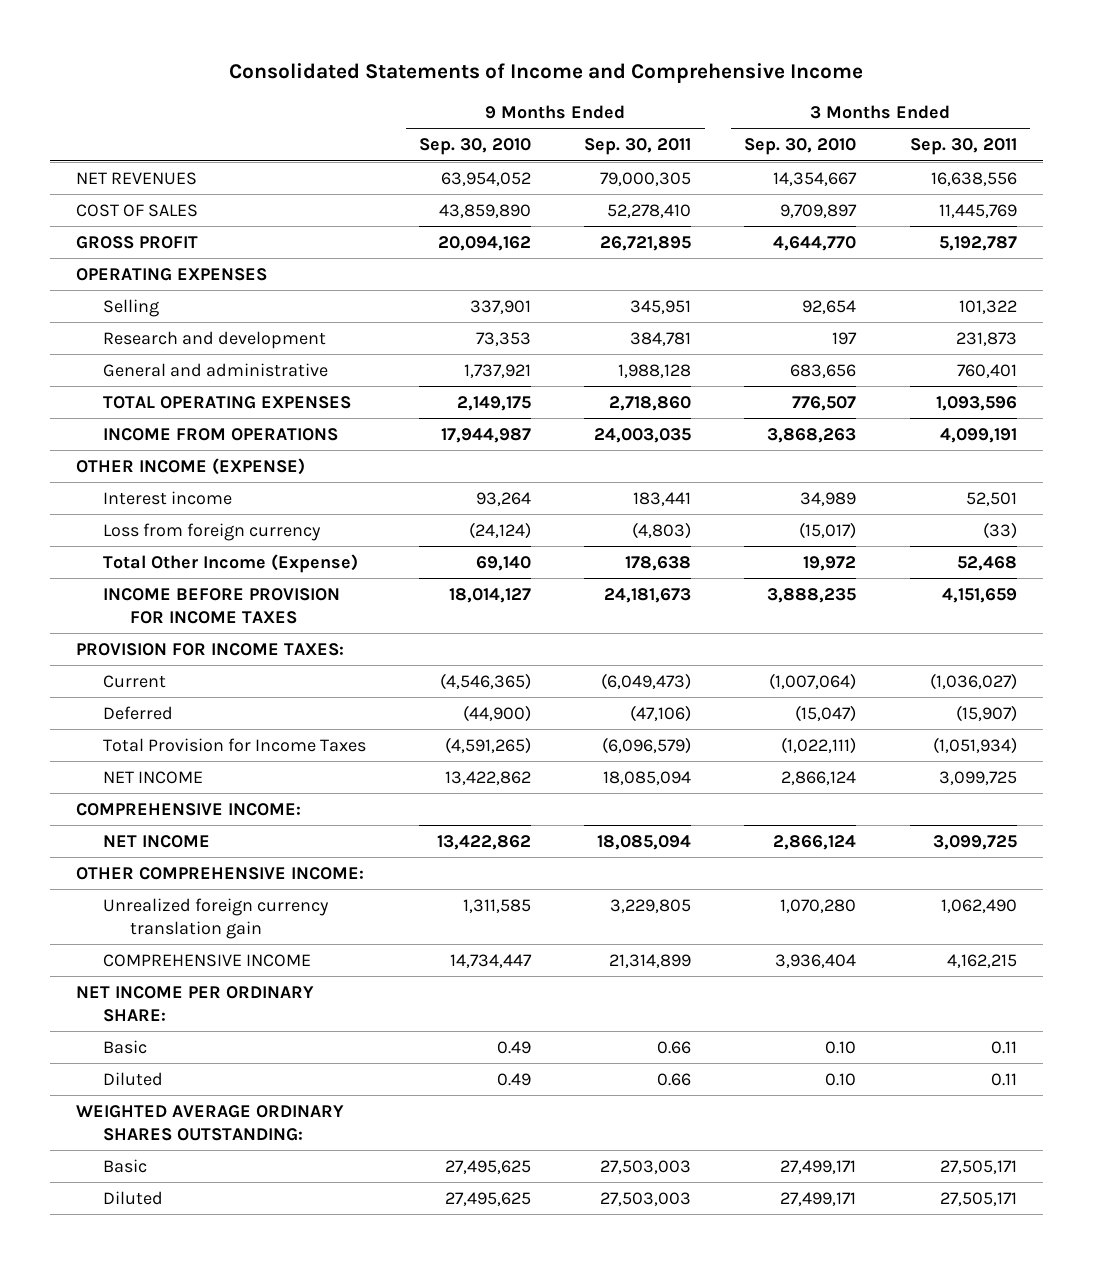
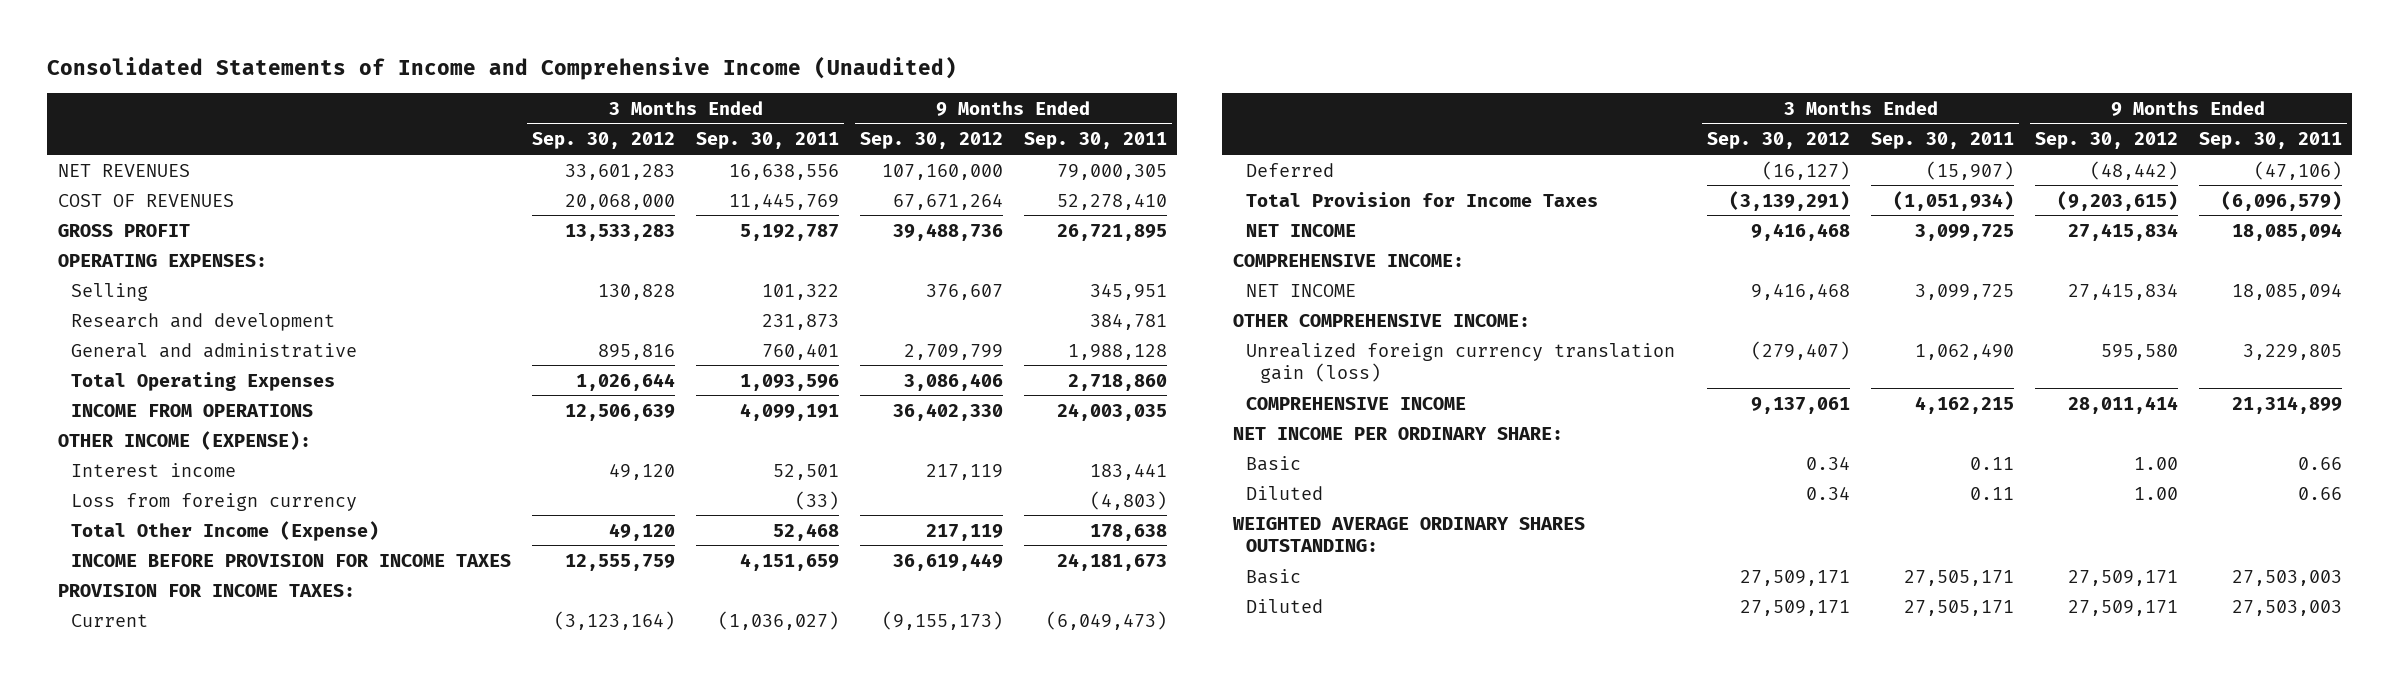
- Consolidated Statements of Income and Comprehensive Income
+ Consolidated Statements of Income and Comprehensive Income (Unaudited)
- | 9 Months Ended Sep. 30, 2010 | 9 Months Ended Sep. 30, 2011 | 3 Months Ended Sep. 30, 2010 | 3 Months Ended Sep. 30, 2011
+ | 3 Months Ended Sep. 30, 2012 | 3 Months Ended Sep. 30, 2011 | 9 Months Ended Sep. 30, 2012 | 9 Months Ended Sep. 30, 2011
- COST OF SALES | 43,859,890 | 52,278,410 | 9,709,897 | 11,445,769
+ COST OF REVENUES | 20,068,000 | 11,445,769 | 67,671,264 | 52,278,410
- OPERATING EXPENSES
+ OPERATING EXPENSES:
- TOTAL OPERATING EXPENSES | 2,149,175 | 2,718,860 | 776,507 | 1,093,596
+ Total Operating Expenses | 1,026,644 | 1,093,596 | 3,086,406 | 2,718,860
- OTHER INCOME (EXPENSE)
+ OTHER INCOME (EXPENSE):
- Unrealized foreign currency translation gain | 1,311,585 | 3,229,805 | 1,070,280 | 1,062,490
+ Unrealized foreign currency translation gain (loss) | (279,407) | 1,062,490 | 595,580 | 3,229,805

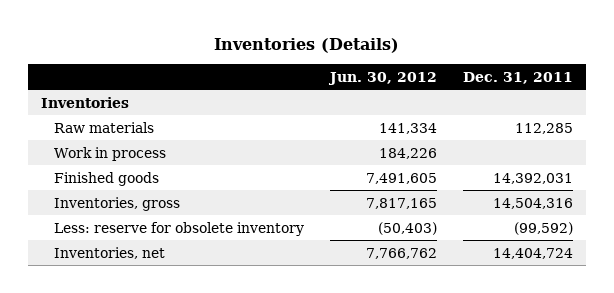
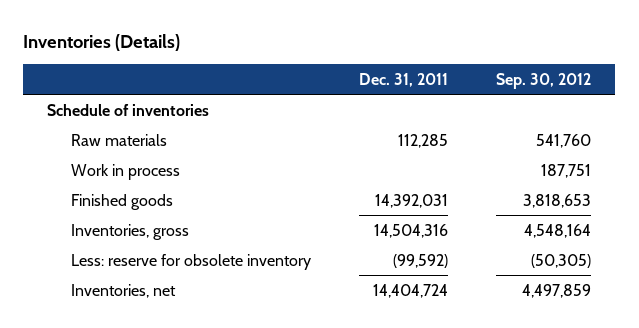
- | Jun. 30, 2012 | Dec. 31, 2011
+ | Dec. 31, 2011 | Sep. 30, 2012
- Inventories
+ Schedule of inventories

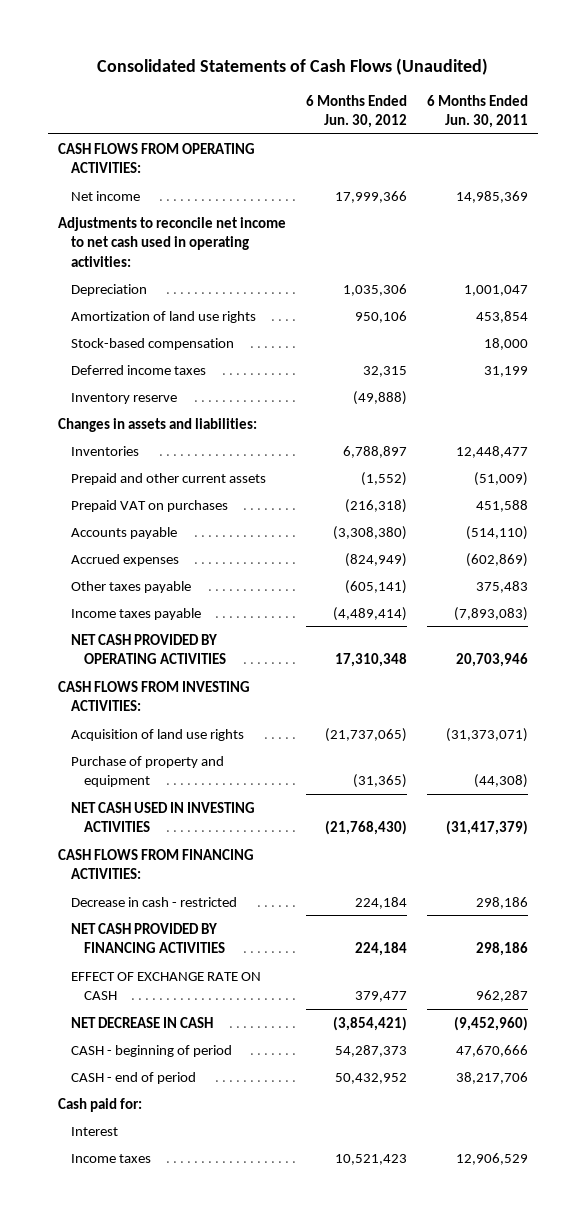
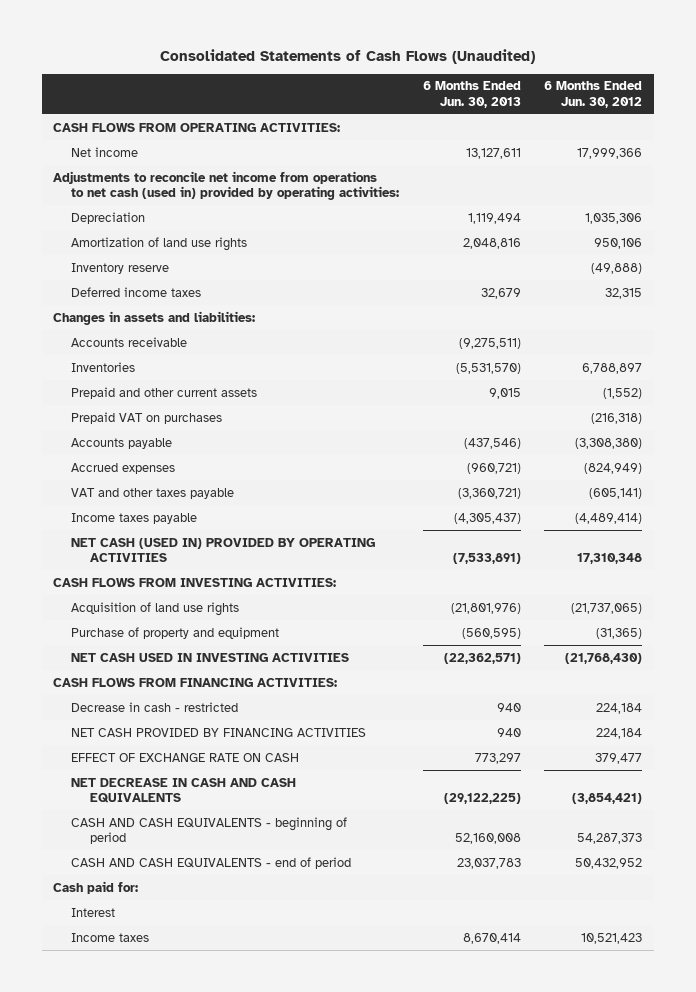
- | 6 Months Ended Jun. 30, 2012 | 6 Months Ended Jun. 30, 2011
+ | 6 Months Ended Jun. 30, 2013 | 6 Months Ended Jun. 30, 2012
- Adjustments to reconcile net income to net cash used in operating activities:
+ Adjustments to reconcile net income from operations to net cash (used in) provided by operating activities:
- Stock-based compensation | | 18,000
moved down: Deferred income taxes | 32,679 | 32,315
+ Accounts receivable | (9,275,511) |
- Other taxes payable | (605,141) | 375,483
+ VAT and other taxes payable | (3,360,721) | (605,141)
- NET CASH PROVIDED BY OPERATING ACTIVITIES | 17,310,348 | 20,703,946
+ NET CASH (USED IN) PROVIDED BY OPERATING ACTIVITIES | (7,533,891) | 17,310,348
- NET DECREASE IN CASH | (3,854,421) | (9,452,960)
- CASH - beginning of period | 54,287,373 | 47,670,666
- CASH - end of period | 50,432,952 | 38,217,706
+ NET DECREASE IN CASH AND CASH EQUIVALENTS | (29,122,225) | (3,854,421)
+ CASH AND CASH EQUIVALENTS - beginning of period | 52,160,008 | 54,287,373
+ CASH AND CASH EQUIVALENTS - end of period | 23,037,783 | 50,432,952

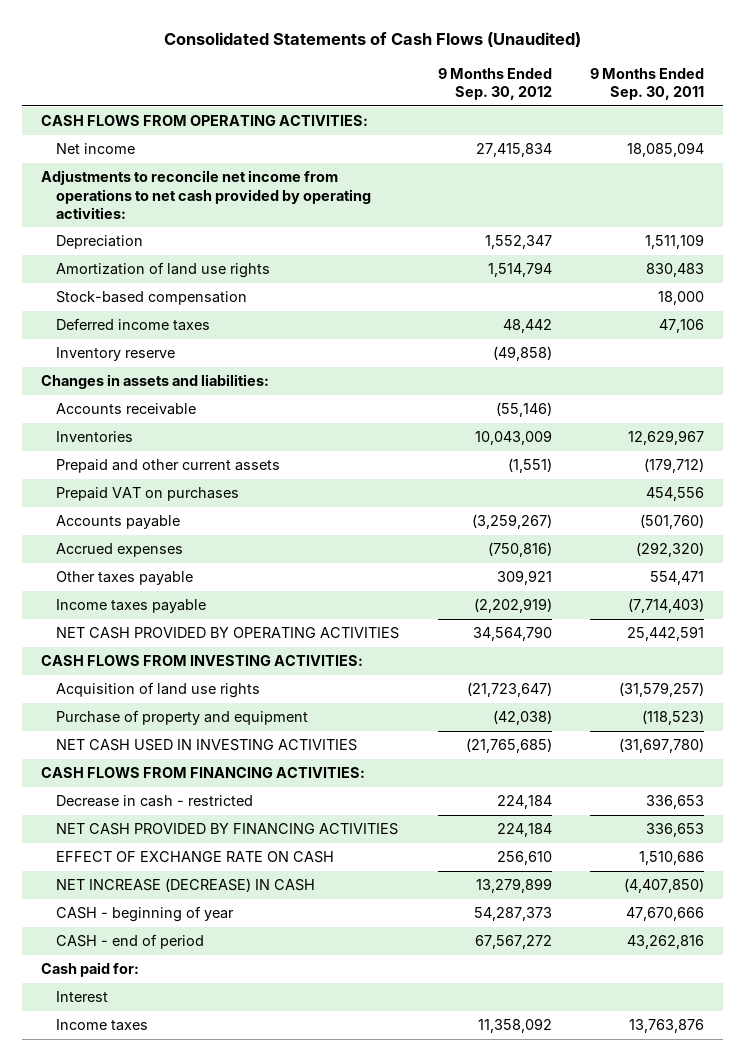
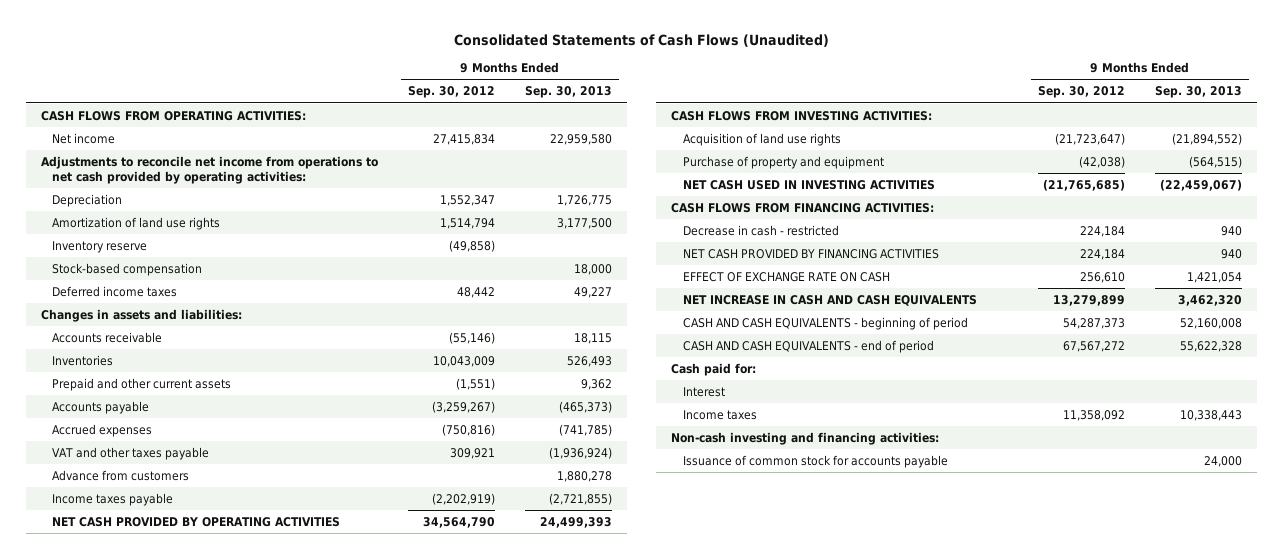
- | 9 Months Ended Sep. 30, 2012 | 9 Months Ended Sep. 30, 2011
+ | 9 Months Ended Sep. 30, 2012 | 9 Months Ended Sep. 30, 2013
moved up: Inventory reserve | (49,858) |
- Prepaid VAT on purchases | | 454,556
- Other taxes payable | 309,921 | 554,471
+ VAT and other taxes payable | 309,921 | (1,936,924)
+ Advance from customers | | 1,880,278
- NET INCREASE (DECREASE) IN CASH | 13,279,899 | (4,407,850)
- CASH - beginning of year | 54,287,373 | 47,670,666
- CASH - end of period | 67,567,272 | 43,262,816
+ NET INCREASE IN CASH AND CASH EQUIVALENTS | 13,279,899 | 3,462,320
+ CASH AND CASH EQUIVALENTS - beginning of period | 54,287,373 | 52,160,008
+ CASH AND CASH EQUIVALENTS - end of period | 67,567,272 | 55,622,328
+ Non-cash investing and financing activities:
+ Issuance of common stock for accounts payable | | 24,000

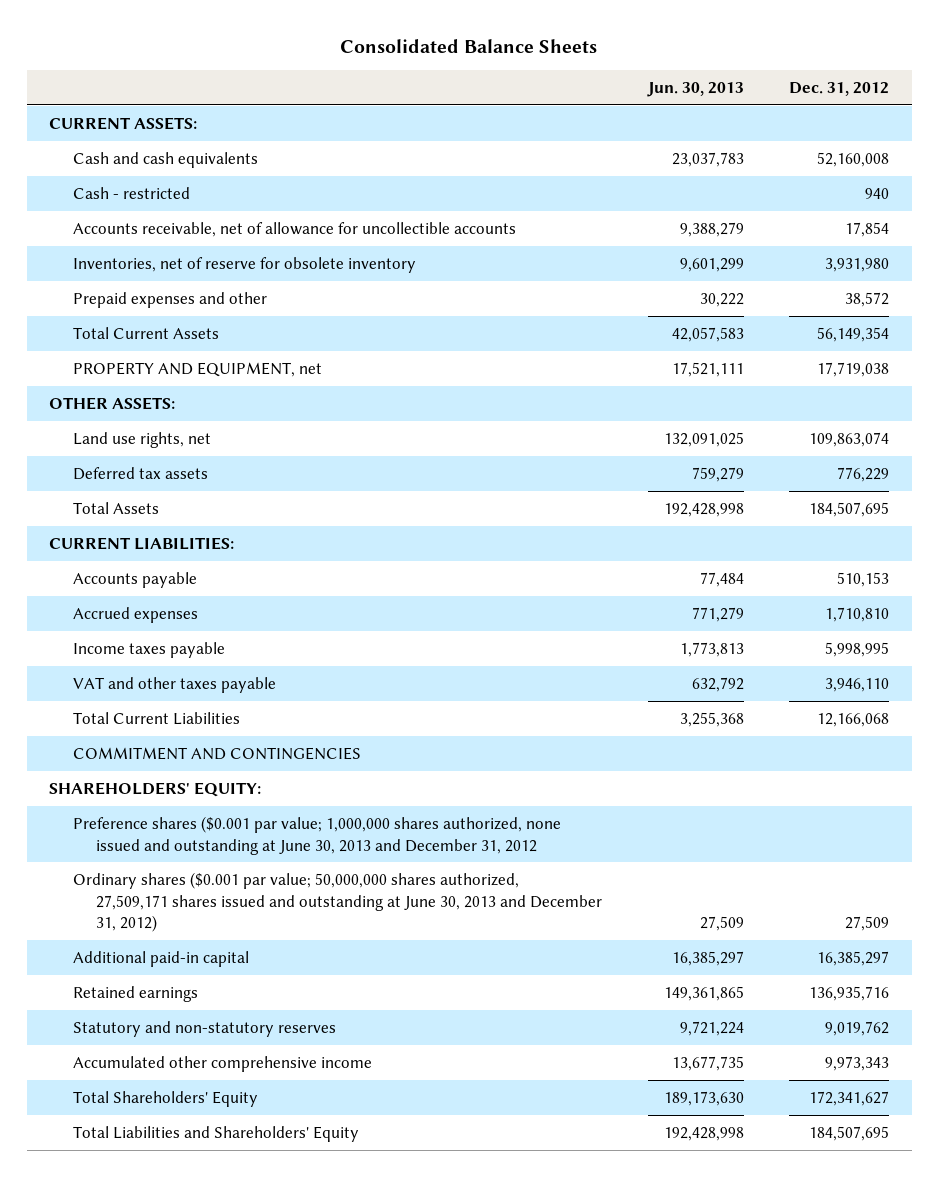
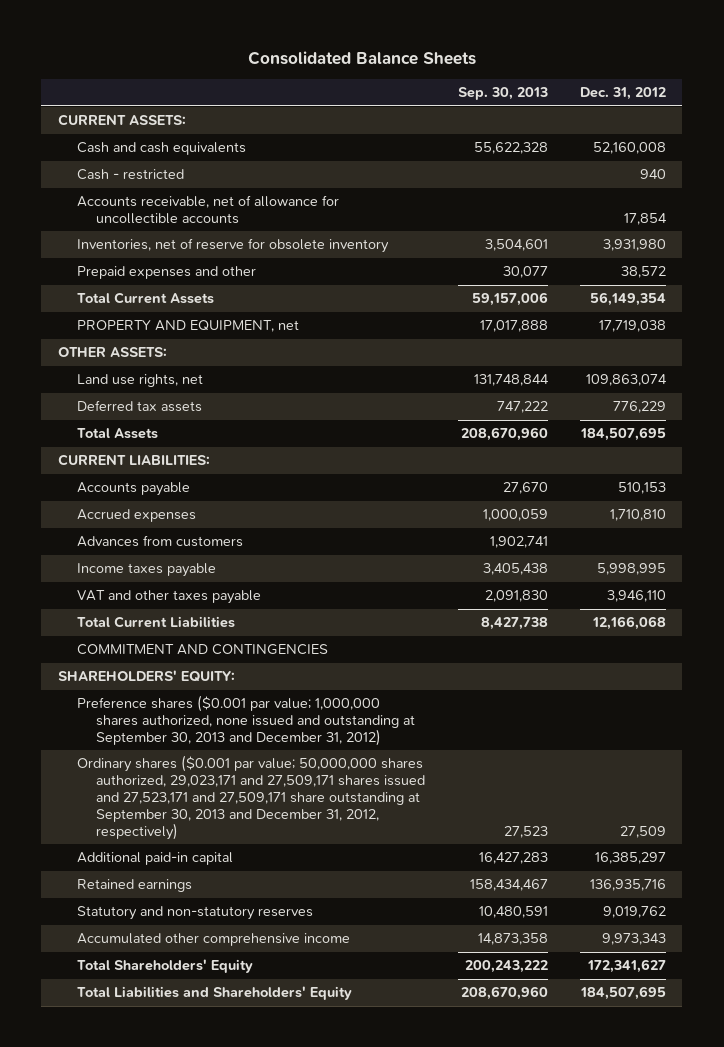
- | Jun. 30, 2013 | Dec. 31, 2012
+ | Sep. 30, 2013 | Dec. 31, 2012
+ Advances from customers | 1,902,741 |
- Preference shares ($0.001 par value; 1,000,000 shares authorized, none issued and outstanding at June 30, 2013 and December 31, 2012
- Ordinary shares ($0.001 par value; 50,000,000 shares authorized, 27,509,171 shares issued and outstanding at June 30, 2013 and December 31, 2012) | 27,509 | 27,509
+ Preference shares ($0.001 par value; 1,000,000 shares authorized, none issued and outstanding at September 30, 2013 and December 31, 2012)
+ Ordinary shares ($0.001 par value; 50,000,000 shares authorized, 29,023,171 and 27,509,171 shares issued and 27,523,171 and 27,509,171 share outstanding at September 30, 2013 and December 31, 2012, respectively) | 27,523 | 27,509

